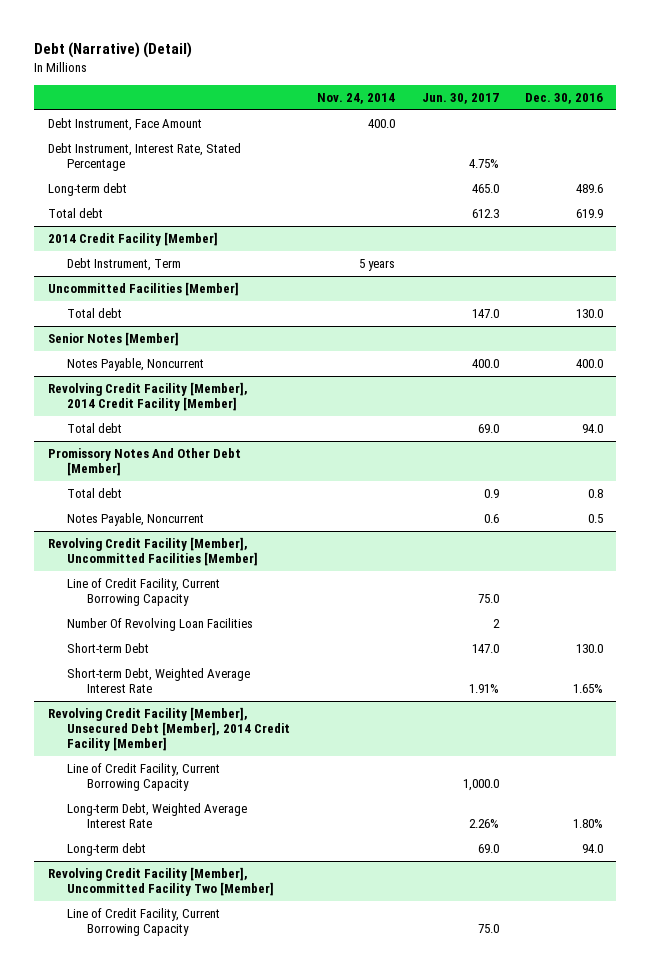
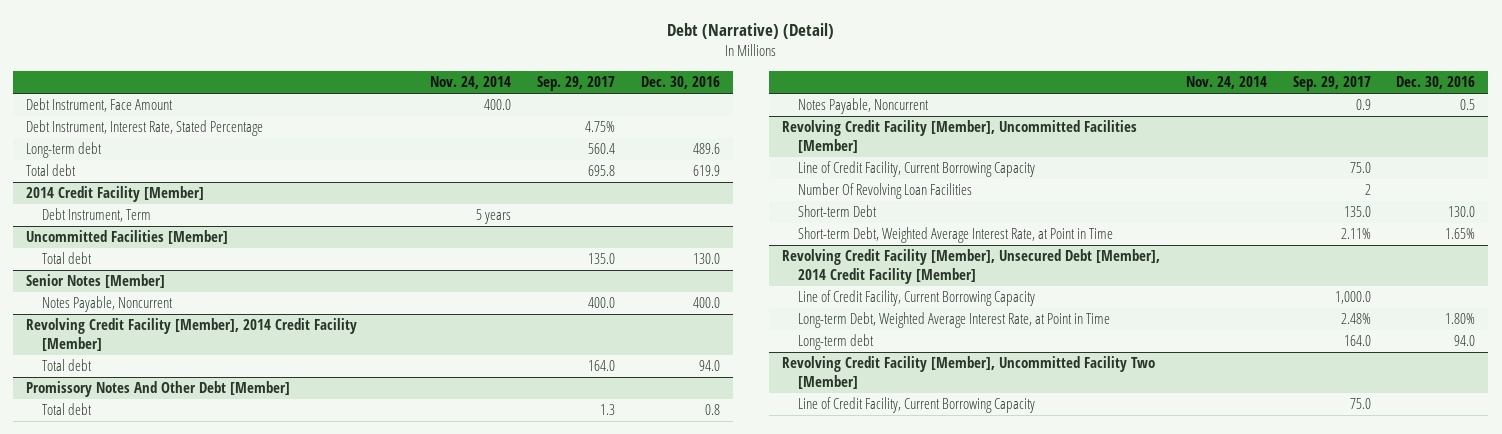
- | Nov. 24, 2014 | Jun. 30, 2017 | Dec. 30, 2016
+ | Nov. 24, 2014 | Sep. 29, 2017 | Dec. 30, 2016
@ Revolving Credit Facility [Member], Uncommitted Facilities [Member]
- Short-term Debt, Weighted Average Interest Rate | | 1.91% | 1.65%
+ Short-term Debt, Weighted Average Interest Rate, at Point in Time | | 2.11% | 1.65%
@ Revolving Credit Facility [Member], Unsecured Debt [Member], 2014 Credit Facility [Member]
- Long-term Debt, Weighted Average Interest Rate | | 2.26% | 1.80%
+ Long-term Debt, Weighted Average Interest Rate, at Point in Time | | 2.48% | 1.80%

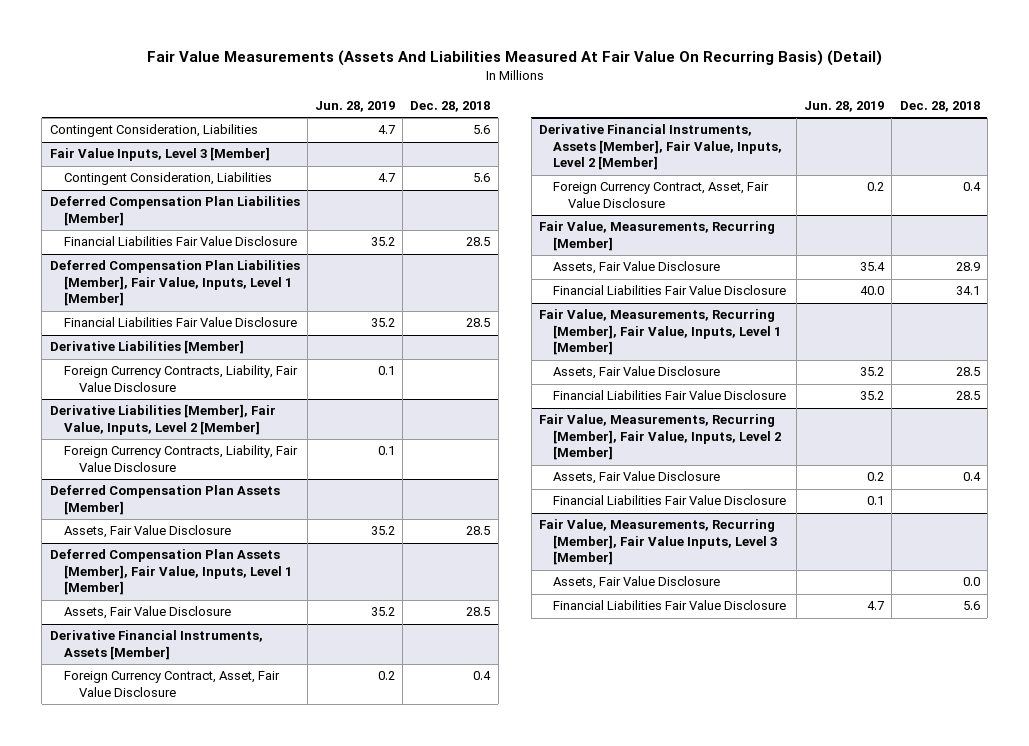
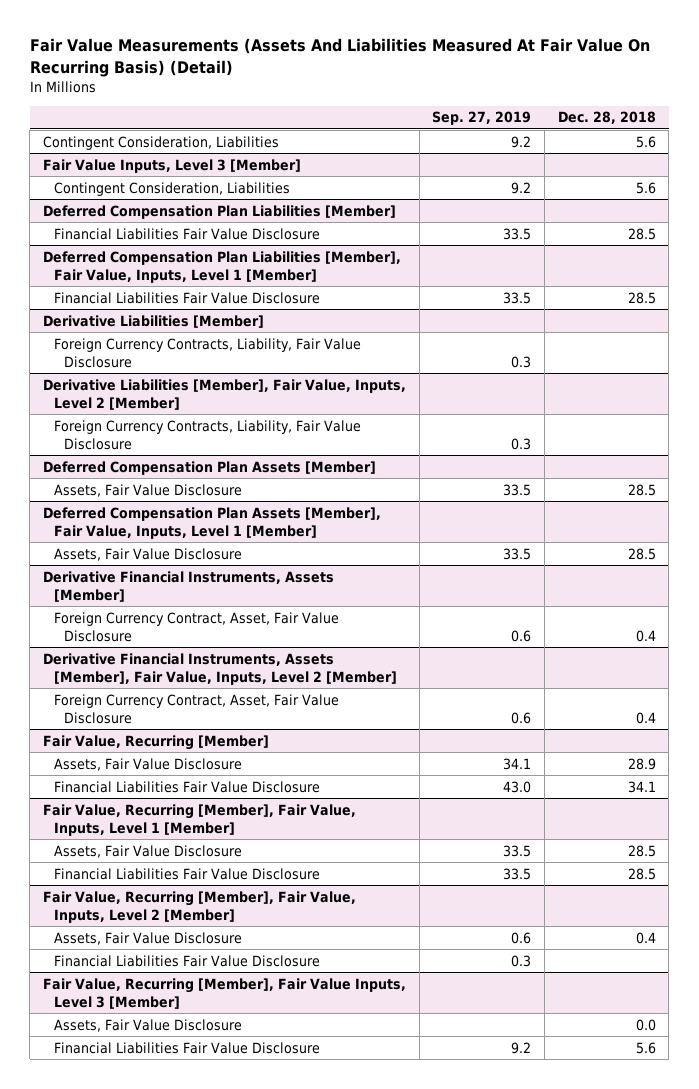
- | Jun. 28, 2019 | Dec. 28, 2018
+ | Sep. 27, 2019 | Dec. 28, 2018
- Fair Value, Measurements, Recurring [Member]
+ Fair Value, Recurring [Member]
- Fair Value, Measurements, Recurring [Member], Fair Value, Inputs, Level 1 [Member]
+ Fair Value, Recurring [Member], Fair Value, Inputs, Level 1 [Member]
- Fair Value, Measurements, Recurring [Member], Fair Value, Inputs, Level 2 [Member]
+ Fair Value, Recurring [Member], Fair Value, Inputs, Level 2 [Member]
- Fair Value, Measurements, Recurring [Member], Fair Value Inputs, Level 3 [Member]
+ Fair Value, Recurring [Member], Fair Value Inputs, Level 3 [Member]

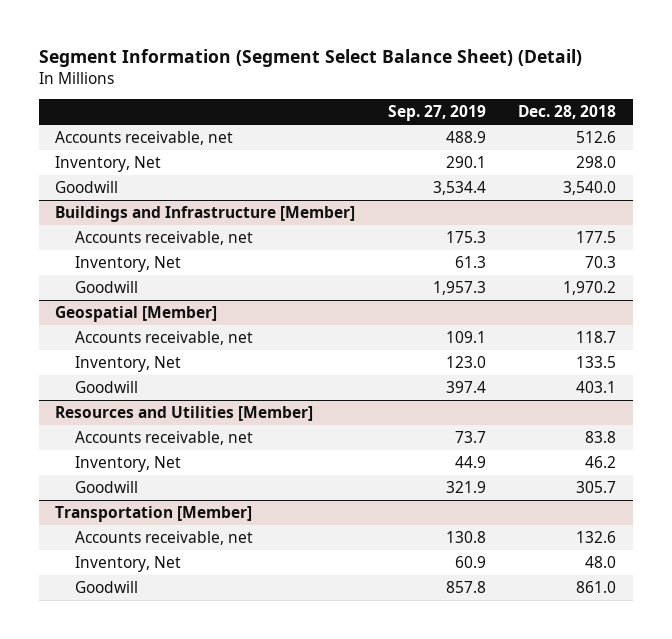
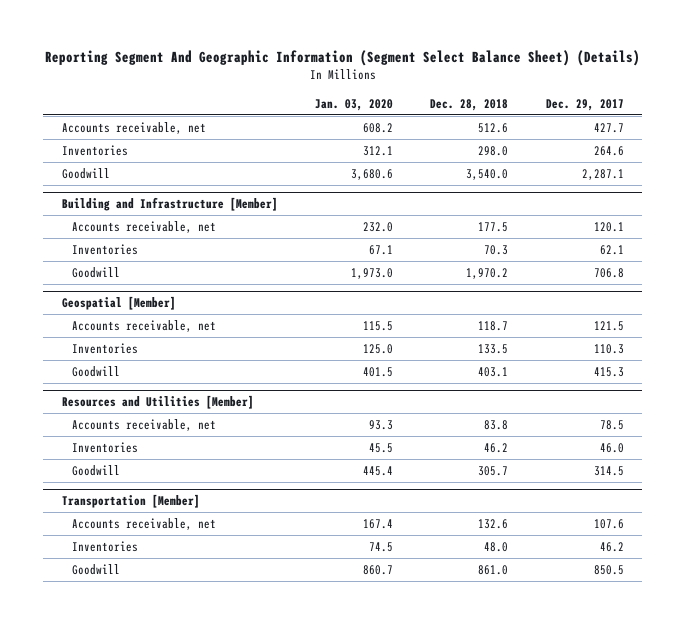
- Segment Information (Segment Select Balance Sheet) (Detail)
+ Reporting Segment And Geographic Information (Segment Select Balance Sheet) (Details)
- | Sep. 27, 2019 | Dec. 28, 2018
+ | Jan. 03, 2020 | Dec. 28, 2018 | Dec. 29, 2017
- Inventory, Net | 290.1 | 298.0
+ Inventories | 312.1 | 298.0 | 264.6
- Buildings and Infrastructure [Member]
+ Building and Infrastructure [Member]
- Inventory, Net | 61.3 | 70.3
+ Inventories | 67.1 | 70.3 | 62.1
@ Geospatial [Member]
- Inventory, Net | 123.0 | 133.5
+ Inventories | 125.0 | 133.5 | 110.3
@ Resources and Utilities [Member]
- Inventory, Net | 44.9 | 46.2
+ Inventories | 45.5 | 46.2 | 46.0
@ Transportation [Member]
- Inventory, Net | 60.9 | 48.0
+ Inventories | 74.5 | 48.0 | 46.2

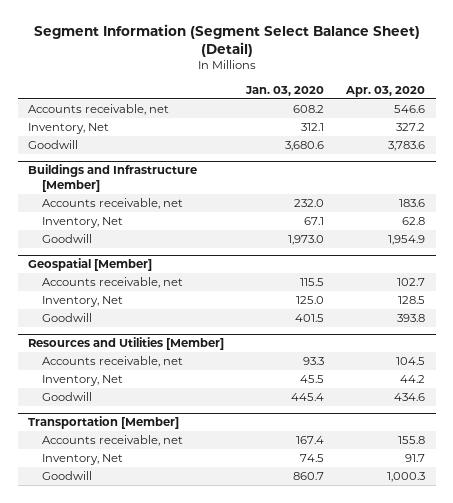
- Reporting Segment And Geographic Information (Segment Select Balance Sheet) (Details)
+ Segment Information (Segment Select Balance Sheet) (Detail)
- | Jan. 03, 2020 | Dec. 28, 2018 | Dec. 29, 2017
+ | Jan. 03, 2020 | Apr. 03, 2020
- Inventories | 312.1 | 298.0 | 264.6
+ Inventory, Net | 312.1 | 327.2
- Building and Infrastructure [Member]
+ Buildings and Infrastructure [Member]
- Inventories | 67.1 | 70.3 | 62.1
+ Inventory, Net | 67.1 | 62.8
@ Geospatial [Member]
- Inventories | 125.0 | 133.5 | 110.3
+ Inventory, Net | 125.0 | 128.5
@ Resources and Utilities [Member]
- Inventories | 45.5 | 46.2 | 46.0
+ Inventory, Net | 45.5 | 44.2
@ Transportation [Member]
- Inventories | 74.5 | 48.0 | 46.2
+ Inventory, Net | 74.5 | 91.7

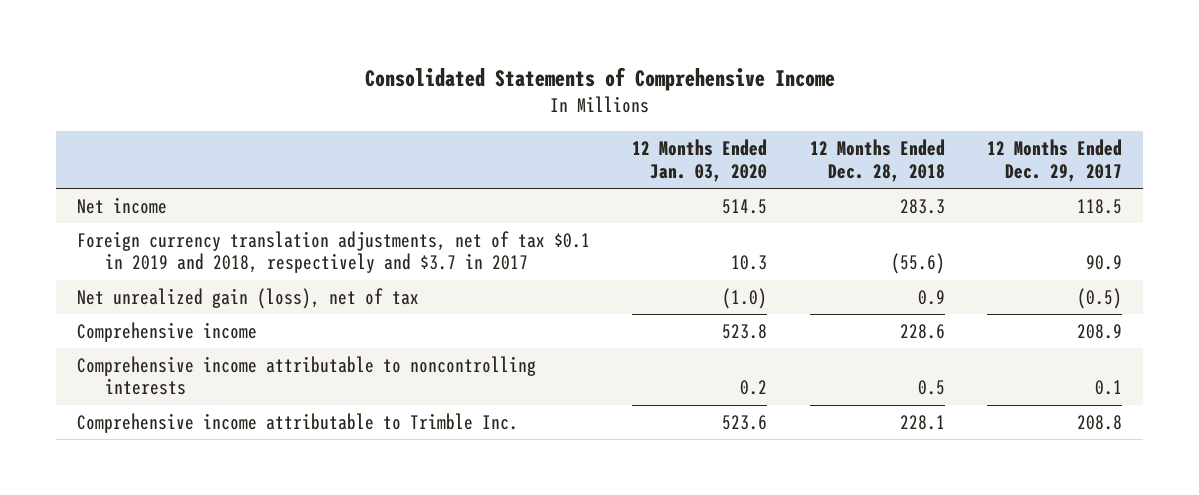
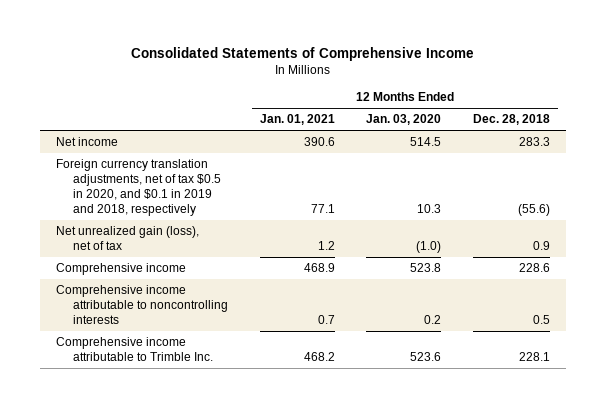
- | 12 Months Ended Jan. 03, 2020 | 12 Months Ended Dec. 28, 2018 | 12 Months Ended Dec. 29, 2017
+ | 12 Months Ended Jan. 01, 2021 | 12 Months Ended Jan. 03, 2020 | 12 Months Ended Dec. 28, 2018
- Foreign currency translation adjustments, net of tax $0.1 in 2019 and 2018, respectively and $3.7 in 2017 | 10.3 | (55.6) | 90.9
+ Foreign currency translation adjustments, net of tax $0.5 in 2020, and $0.1 in 2019 and 2018, respectively | 77.1 | 10.3 | (55.6)

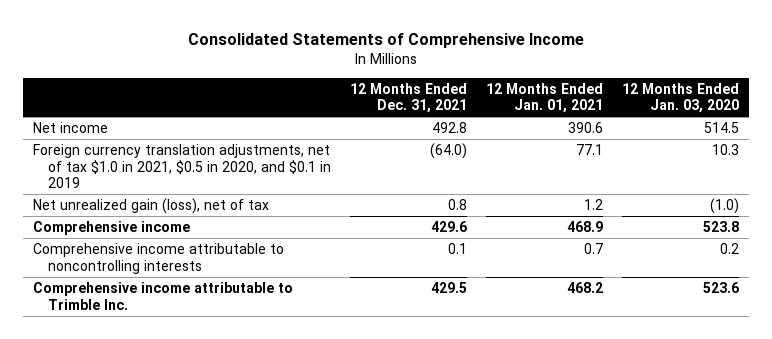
- | 12 Months Ended Jan. 01, 2021 | 12 Months Ended Jan. 03, 2020 | 12 Months Ended Dec. 28, 2018
+ | 12 Months Ended Dec. 31, 2021 | 12 Months Ended Jan. 01, 2021 | 12 Months Ended Jan. 03, 2020
- Foreign currency translation adjustments, net of tax $0.5 in 2020, and $0.1 in 2019 and 2018, respectively | 77.1 | 10.3 | (55.6)
+ Foreign currency translation adjustments, net of tax $1.0 in 2021, $0.5 in 2020, and $0.1 in 2019 | (64.0) | 77.1 | 10.3

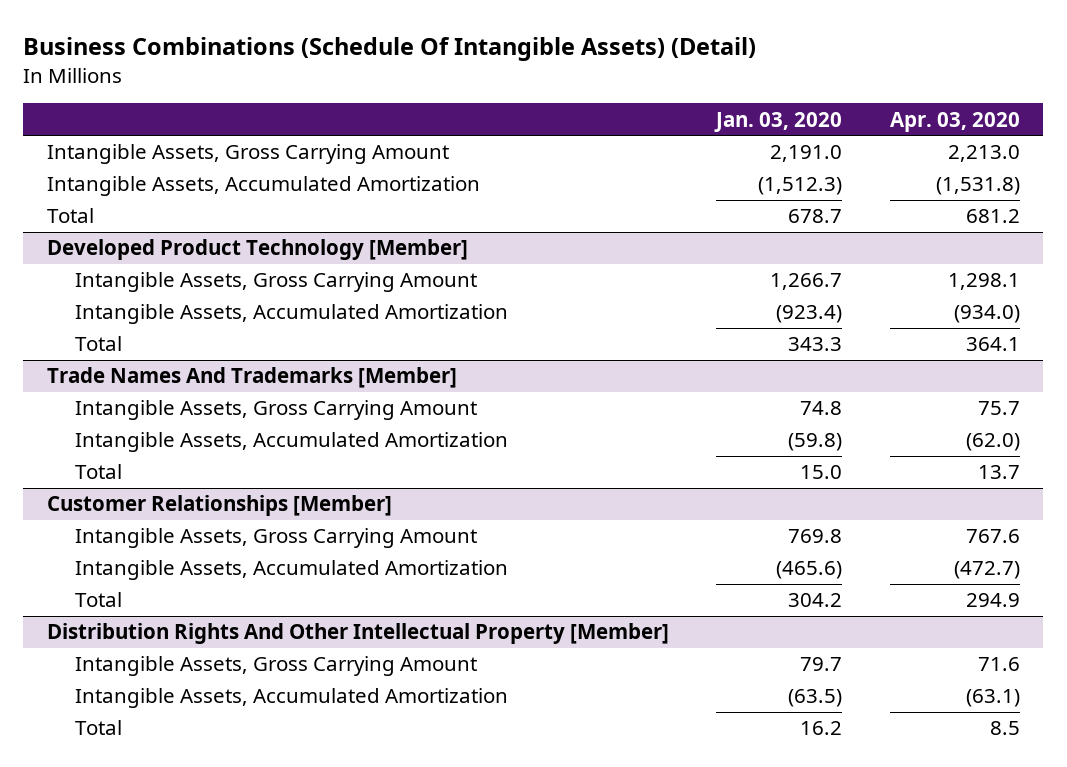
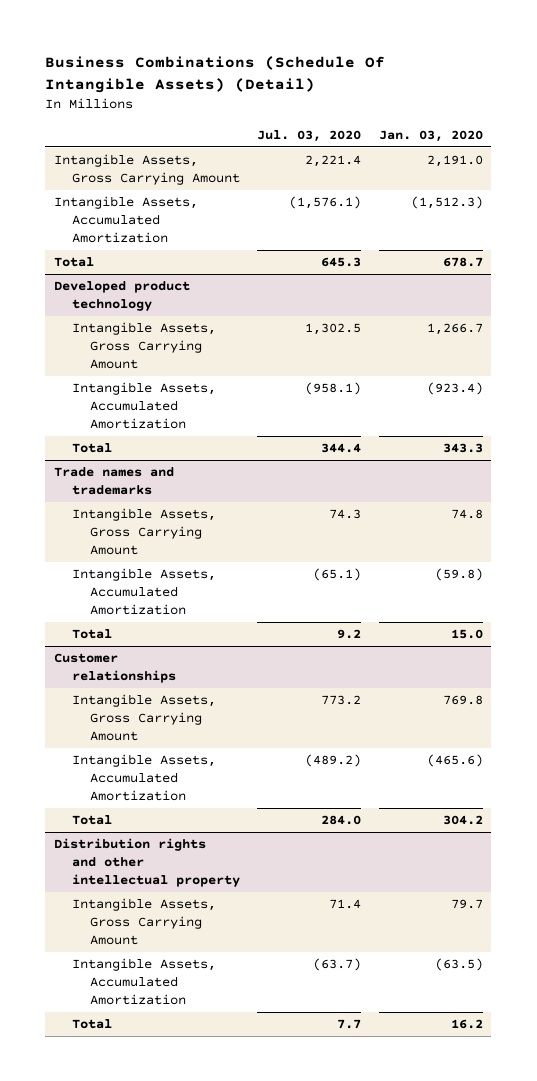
- | Jan. 03, 2020 | Apr. 03, 2020
+ | Jul. 03, 2020 | Jan. 03, 2020
- Developed Product Technology [Member]
+ Developed product technology
- Trade Names And Trademarks [Member]
+ Trade names and trademarks
- Customer Relationships [Member]
+ Customer relationships
- Distribution Rights And Other Intellectual Property [Member]
+ Distribution rights and other intellectual property

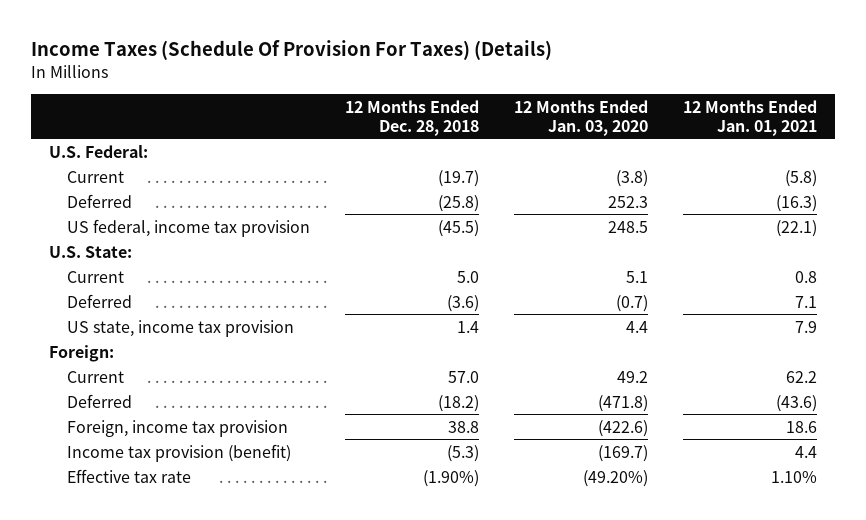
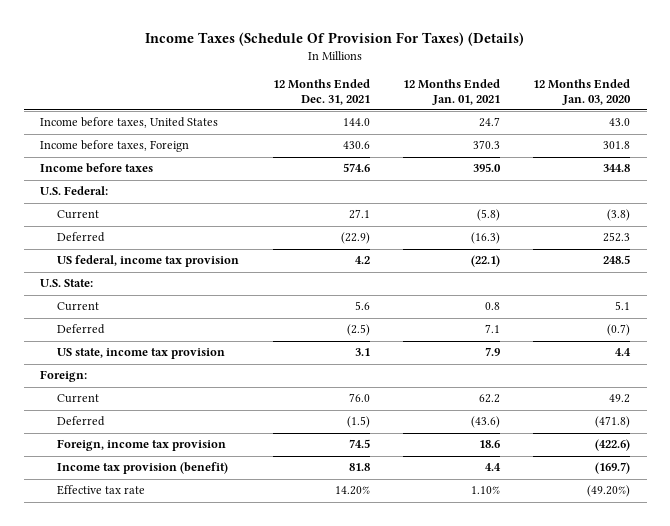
- | 12 Months Ended Dec. 28, 2018 | 12 Months Ended Jan. 03, 2020 | 12 Months Ended Jan. 01, 2021
+ | 12 Months Ended Dec. 31, 2021 | 12 Months Ended Jan. 01, 2021 | 12 Months Ended Jan. 03, 2020
+ Income before taxes, United States | 144.0 | 24.7 | 43.0
+ Income before taxes, Foreign | 430.6 | 370.3 | 301.8
+ Income before taxes | 574.6 | 395.0 | 344.8

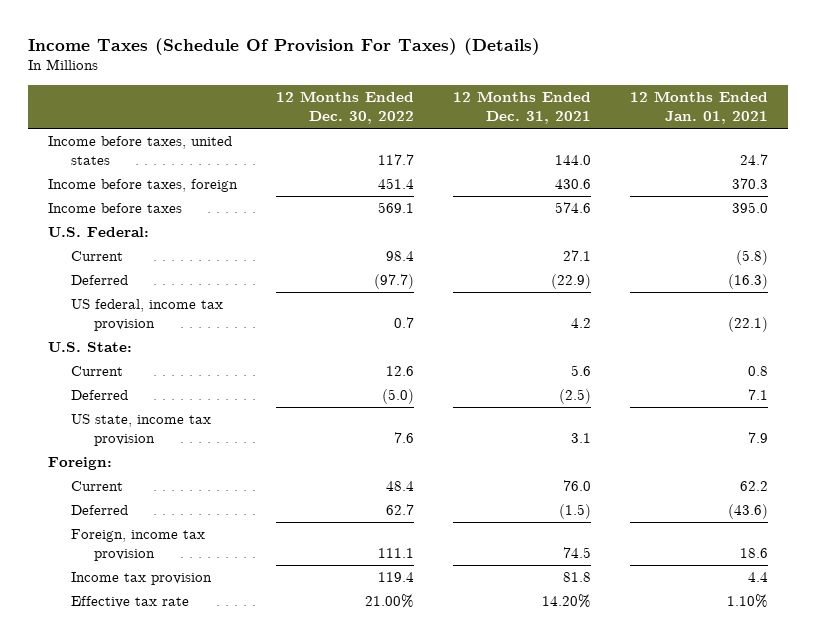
- | 12 Months Ended Dec. 31, 2021 | 12 Months Ended Jan. 01, 2021 | 12 Months Ended Jan. 03, 2020
+ | 12 Months Ended Dec. 30, 2022 | 12 Months Ended Dec. 31, 2021 | 12 Months Ended Jan. 01, 2021
- Income before taxes, United States | 144.0 | 24.7 | 43.0
- Income before taxes, Foreign | 430.6 | 370.3 | 301.8
+ Income before taxes, united states | 117.7 | 144.0 | 24.7
+ Income before taxes, foreign | 451.4 | 430.6 | 370.3
- Income tax provision (benefit) | 81.8 | 4.4 | (169.7)
+ Income tax provision | 119.4 | 81.8 | 4.4

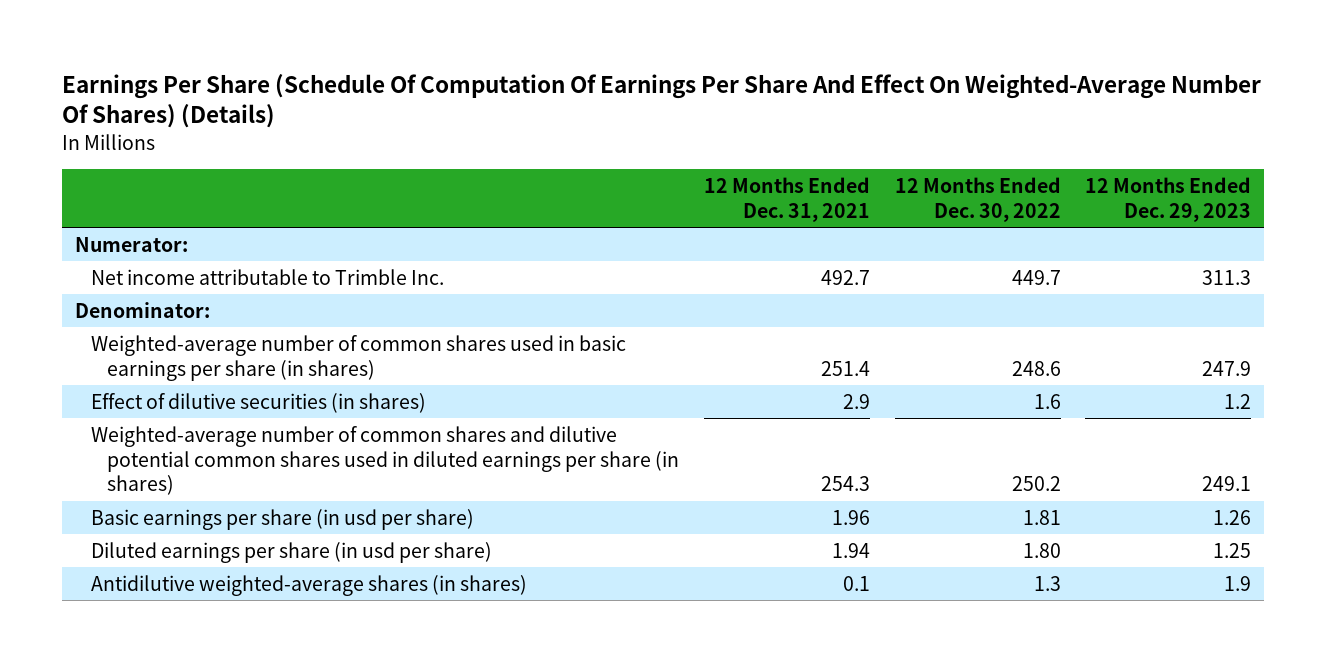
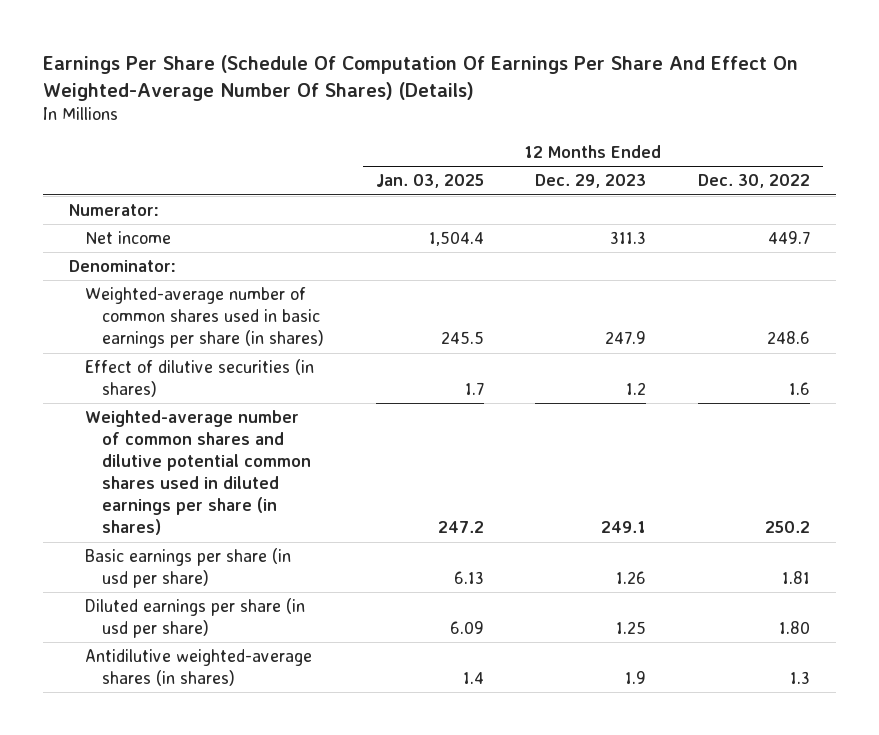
- | 12 Months Ended Dec. 31, 2021 | 12 Months Ended Dec. 30, 2022 | 12 Months Ended Dec. 29, 2023
+ | 12 Months Ended Jan. 03, 2025 | 12 Months Ended Dec. 29, 2023 | 12 Months Ended Dec. 30, 2022
- Net income attributable to Trimble Inc. | 492.7 | 449.7 | 311.3
+ Net income | 1,504.4 | 311.3 | 449.7

